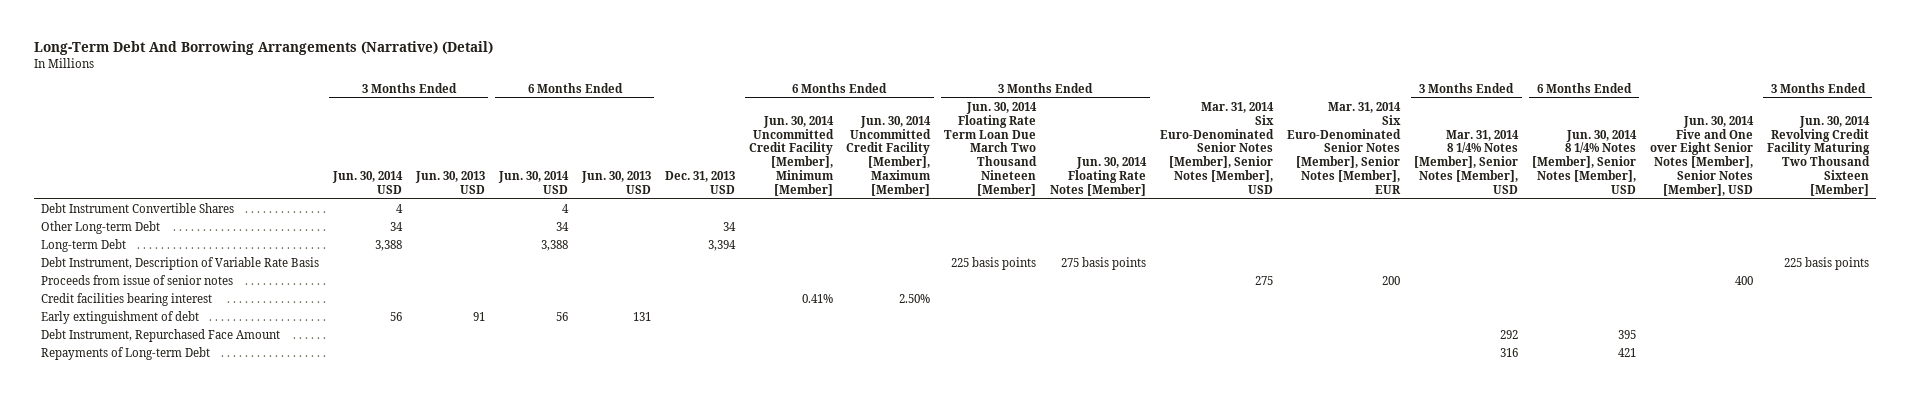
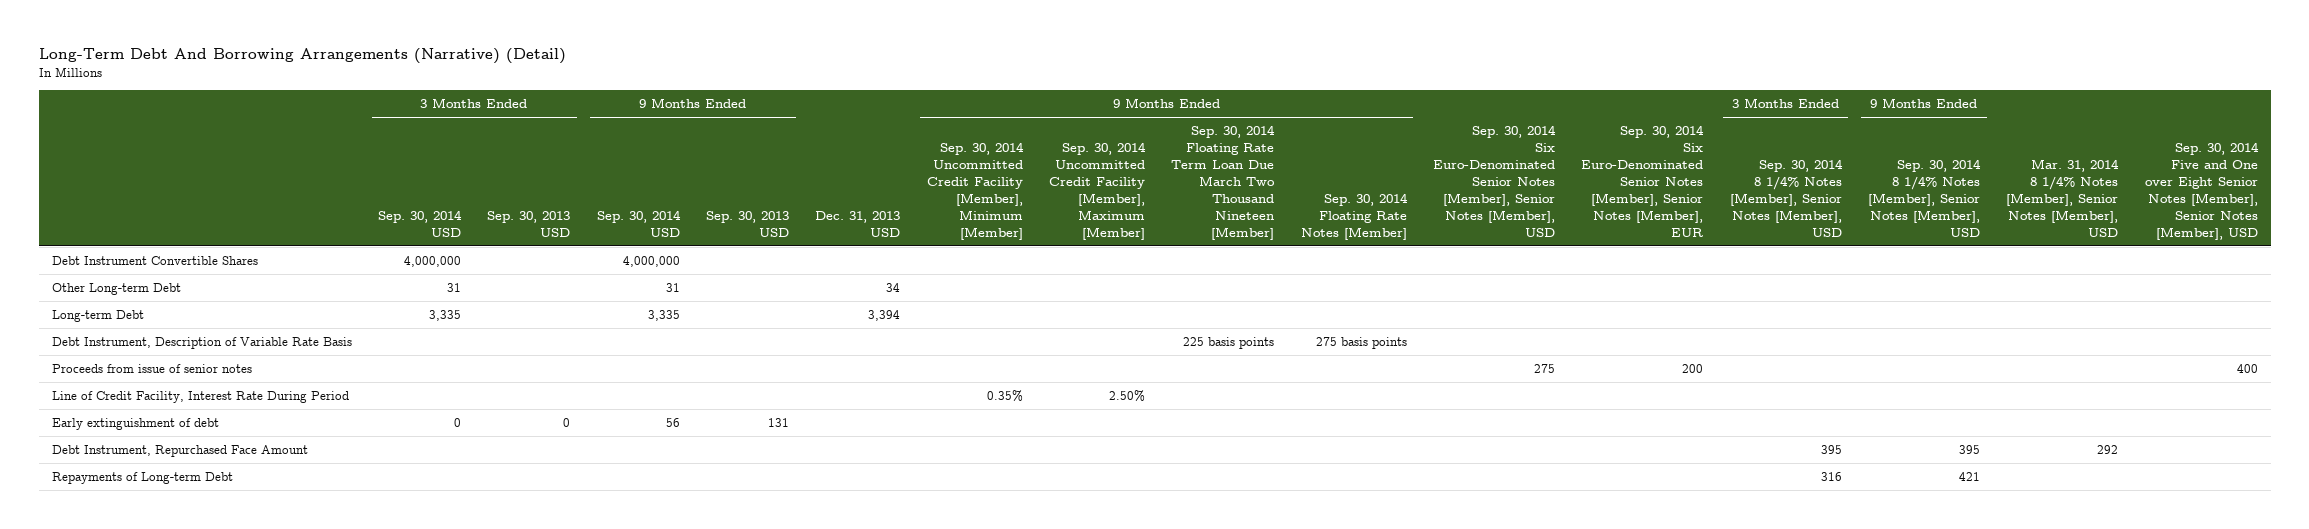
- | 3 Months Ended Jun. 30, 2014 USD | 3 Months Ended Jun. 30, 2013 USD | 6 Months Ended Jun. 30, 2014 USD | 6 Months Ended Jun. 30, 2013 USD | Dec. 31, 2013 USD | 6 Months Ended Jun. 30, 2014 Uncommitted Credit Facility [Member], Minimum [Member] | 6 Months Ended Jun. 30, 2014 Uncommitted Credit Facility [Member], Maximum [Member] | 3 Months Ended Jun. 30, 2014 Floating Rate Term Loan Due March Two Thousand Nineteen [Member] | 3 Months Ended Jun. 30, 2014 Floating Rate Notes [Member] | Mar. 31, 2014 Six Euro-Denominated Senior Notes [Member], Senior Notes [Member], USD | Mar. 31, 2014 Six Euro-Denominated Senior Notes [Member], Senior Notes [Member], EUR | 3 Months Ended Mar. 31, 2014 8 1/4% Notes [Member], Senior Notes [Member], USD | 6 Months Ended Jun. 30, 2014 8 1/4% Notes [Member], Senior Notes [Member], USD | Jun. 30, 2014 Five and One over Eight Senior Notes [Member], Senior Notes [Member], USD | 3 Months Ended Jun. 30, 2014 Revolving Credit Facility Maturing Two Thousand Sixteen [Member]
+ | 3 Months Ended Sep. 30, 2014 USD | 3 Months Ended Sep. 30, 2013 USD | 9 Months Ended Sep. 30, 2014 USD | 9 Months Ended Sep. 30, 2013 USD | Dec. 31, 2013 USD | 9 Months Ended Sep. 30, 2014 Uncommitted Credit Facility [Member], Minimum [Member] | 9 Months Ended Sep. 30, 2014 Uncommitted Credit Facility [Member], Maximum [Member] | 9 Months Ended Sep. 30, 2014 Floating Rate Term Loan Due March Two Thousand Nineteen [Member] | 9 Months Ended Sep. 30, 2014 Floating Rate Notes [Member] | Sep. 30, 2014 Six Euro-Denominated Senior Notes [Member], Senior Notes [Member], USD | Sep. 30, 2014 Six Euro-Denominated Senior Notes [Member], Senior Notes [Member], EUR | 3 Months Ended Sep. 30, 2014 8 1/4% Notes [Member], Senior Notes [Member], USD | 9 Months Ended Sep. 30, 2014 8 1/4% Notes [Member], Senior Notes [Member], USD | Mar. 31, 2014 8 1/4% Notes [Member], Senior Notes [Member], USD | Sep. 30, 2014 Five and One over Eight Senior Notes [Member], Senior Notes [Member], USD
- Credit facilities bearing interest | | | | | | 0.41% | 2.50% | | | | | | | |
+ Line of Credit Facility, Interest Rate During Period | | | | | | 0.35% | 2.50% | | | | | | | |

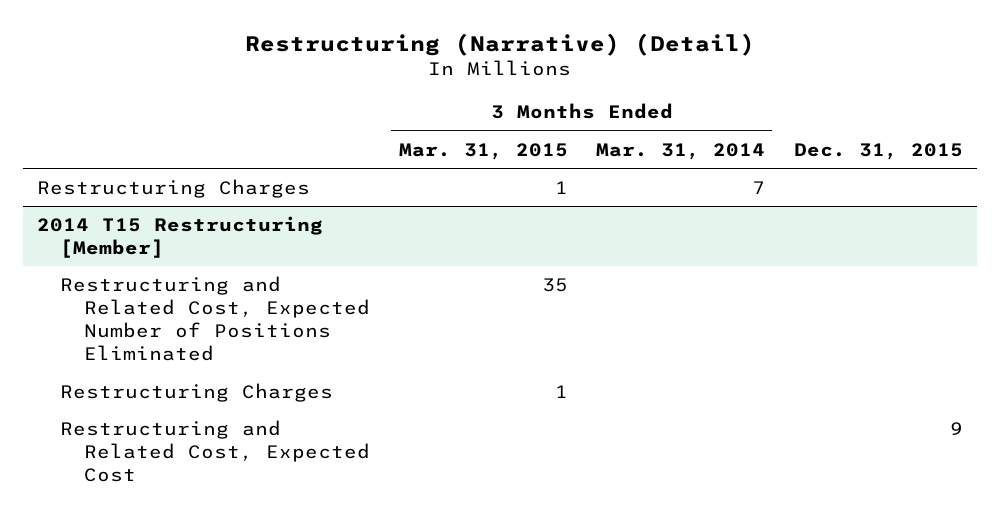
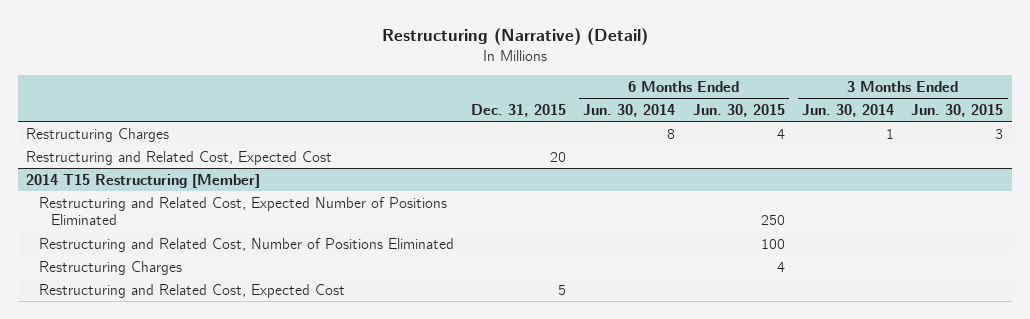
- | 3 Months Ended Mar. 31, 2015 | 3 Months Ended Mar. 31, 2014 | Dec. 31, 2015
+ | Dec. 31, 2015 | 6 Months Ended Jun. 30, 2014 | 6 Months Ended Jun. 30, 2015 | 3 Months Ended Jun. 30, 2014 | 3 Months Ended Jun. 30, 2015
+ Restructuring and Related Cost, Expected Cost | 20 | | | |
@ 2014 T15 Restructuring [Member]
+ Restructuring and Related Cost, Number of Positions Eliminated | | | 100 | |
- Restructuring and Related Cost, Expected Cost | | | 9
+ Restructuring and Related Cost, Expected Cost | 5 | | | |

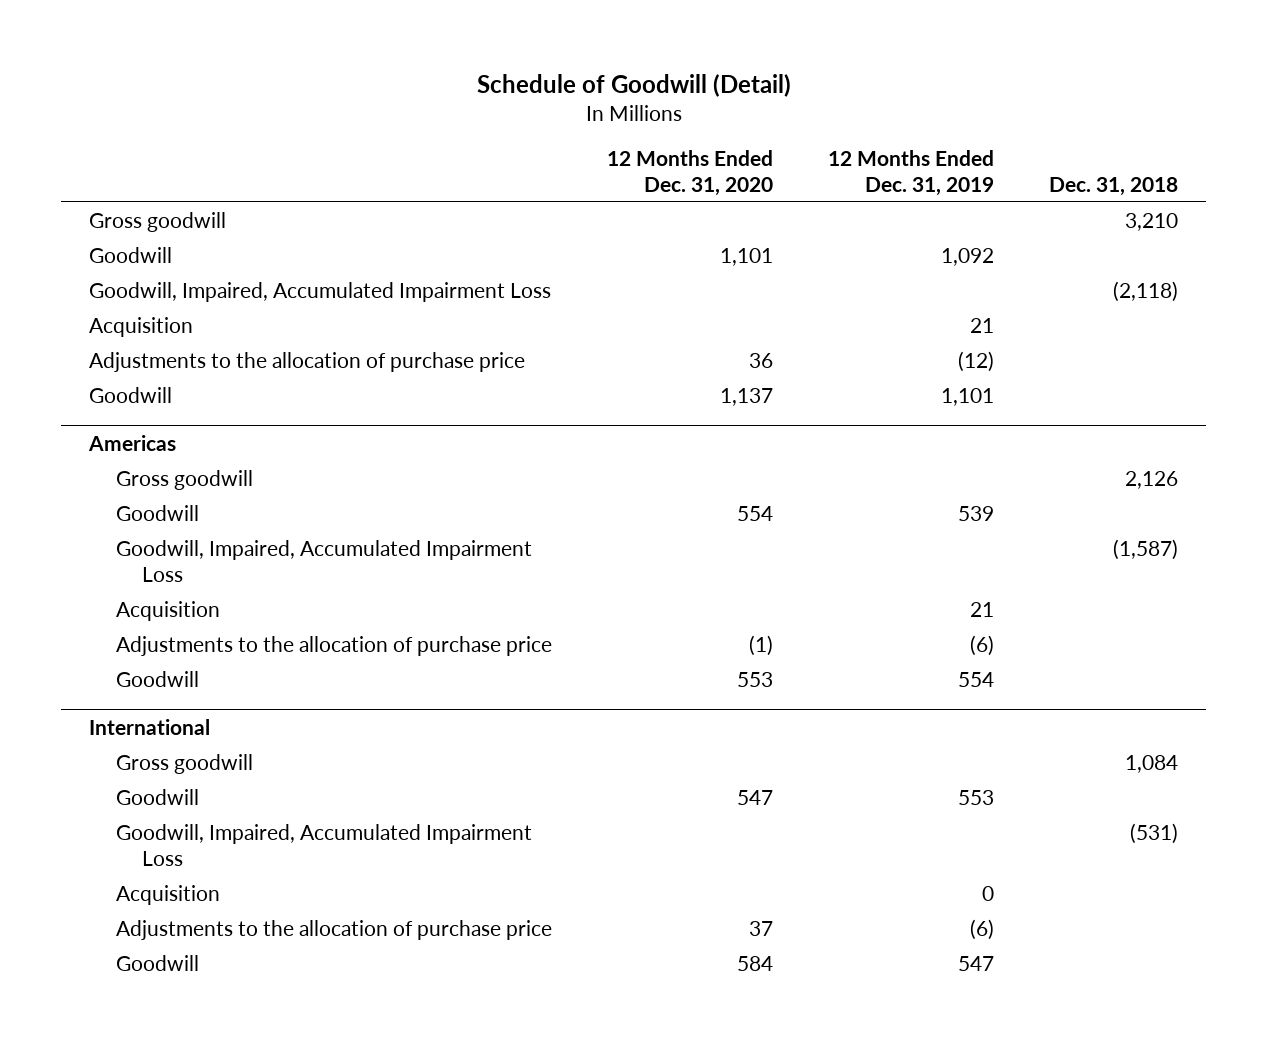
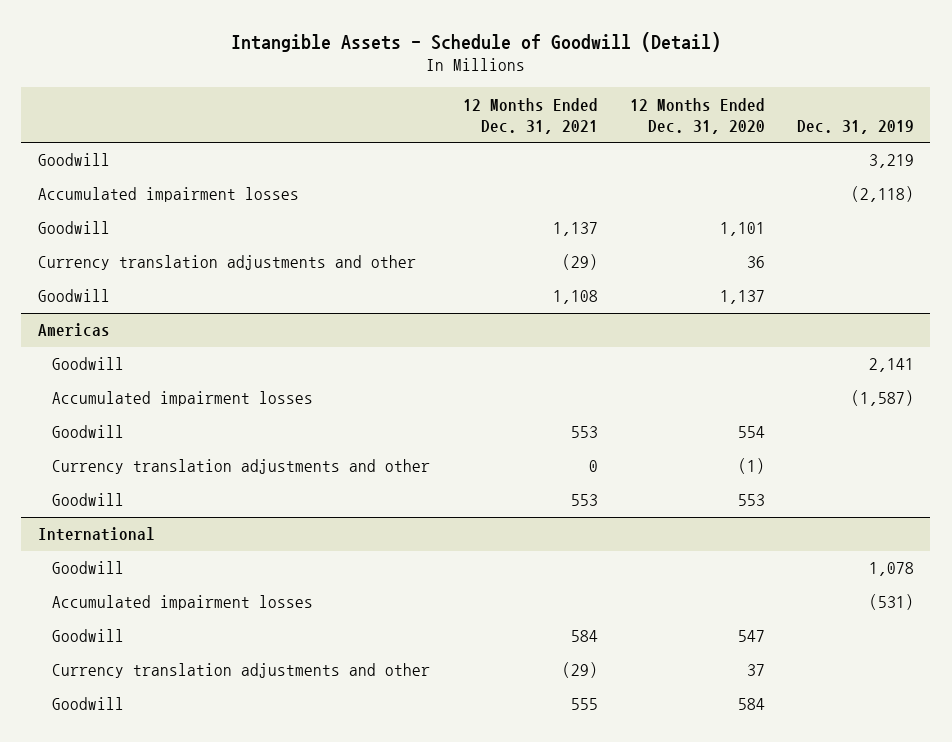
- Schedule of Goodwill (Detail)
+ Intangible Assets - Schedule of Goodwill (Detail)
- | 12 Months Ended Dec. 31, 2020 | 12 Months Ended Dec. 31, 2019 | Dec. 31, 2018
+ | 12 Months Ended Dec. 31, 2021 | 12 Months Ended Dec. 31, 2020 | Dec. 31, 2019
- Gross goodwill | | | 3,210
+ Goodwill | | | 3,219
+ Accumulated impairment losses | | | (2,118)
- Goodwill, Impaired, Accumulated Impairment Loss | | | (2,118)
- Acquisition | | 21 |
- Adjustments to the allocation of purchase price | 36 | (12) |
+ Currency translation adjustments and other | (29) | 36 |
@ Americas
- Gross goodwill | | | 2,126
+ Goodwill | | | 2,141
+ Accumulated impairment losses | | | (1,587)
- Goodwill, Impaired, Accumulated Impairment Loss | | | (1,587)
- Acquisition | | 21 |
- Adjustments to the allocation of purchase price | (1) | (6) |
+ Currency translation adjustments and other | 0 | (1) |
@ International
- Gross goodwill | | | 1,084
+ Goodwill | | | 1,078
+ Accumulated impairment losses | | | (531)
- Goodwill, Impaired, Accumulated Impairment Loss | | | (531)
- Acquisition | | 0 |
- Adjustments to the allocation of purchase price | 37 | (6) |
+ Currency translation adjustments and other | (29) | 37 |

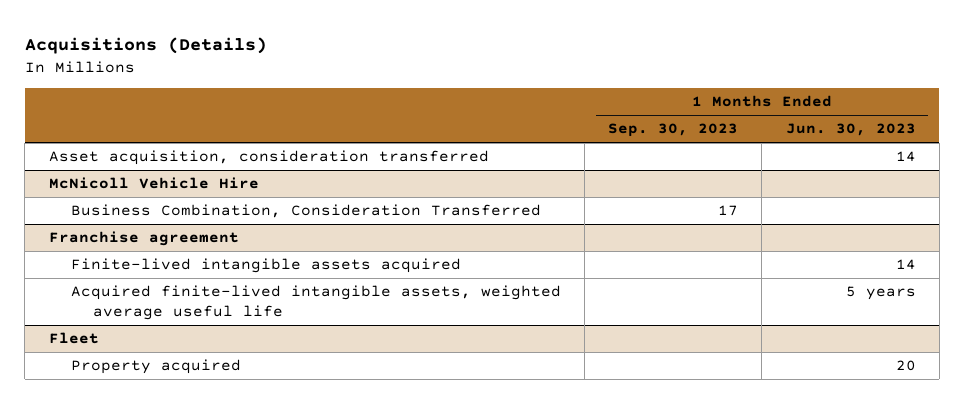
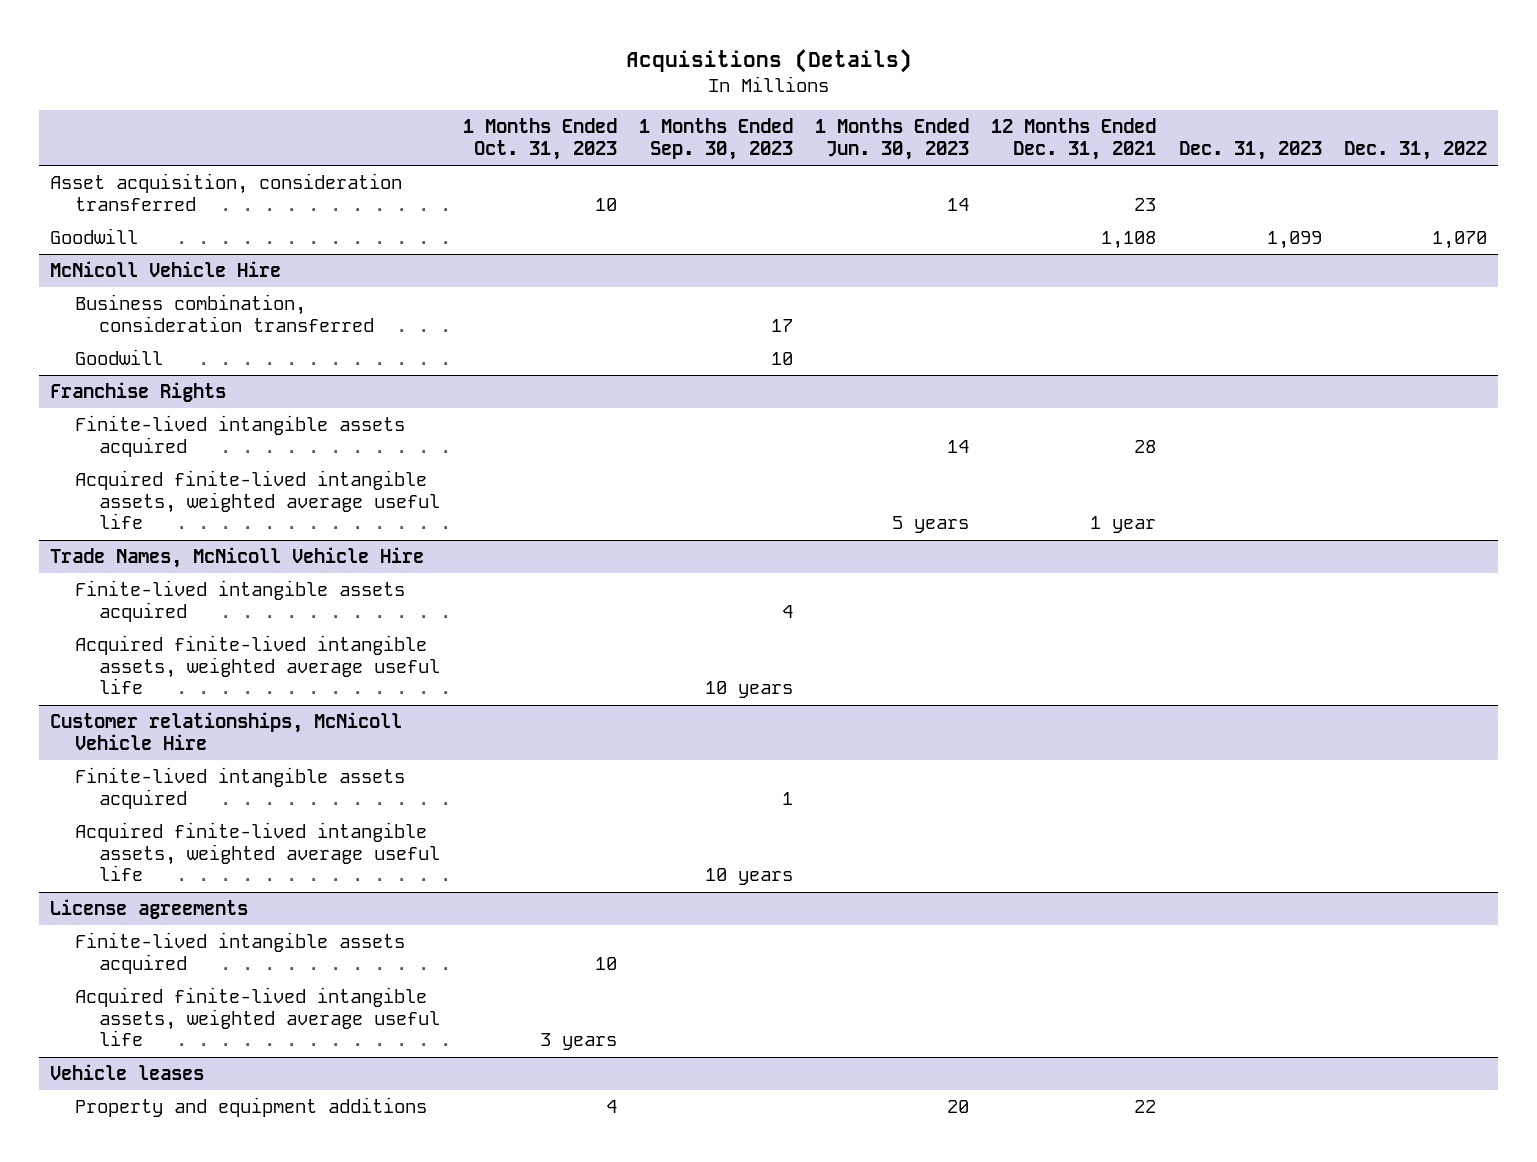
- | 1 Months Ended Sep. 30, 2023 | 1 Months Ended Jun. 30, 2023
+ | 1 Months Ended Oct. 31, 2023 | 1 Months Ended Sep. 30, 2023 | 1 Months Ended Jun. 30, 2023 | 12 Months Ended Dec. 31, 2021 | Dec. 31, 2023 | Dec. 31, 2022
+ Goodwill | | | | 1,108 | 1,099 | 1,070
@ McNicoll Vehicle Hire
- Business Combination, Consideration Transferred | 17 |
- Franchise agreement
@ McNicoll Vehicle Hire
+ Business combination, consideration transferred | | 17 | | | |
+ Goodwill | | 10 | | | |
+ Franchise Rights
- Fleet
- Property acquired | | 20
+ Trade Names, McNicoll Vehicle Hire
+ Finite-lived intangible assets acquired | | 4 | | | |
+ Acquired finite-lived intangible assets, weighted average useful life | | 10 years | | | |
+ Customer relationships, McNicoll Vehicle Hire
+ Finite-lived intangible assets acquired | | 1 | | | |
+ Acquired finite-lived intangible assets, weighted average useful life | | 10 years | | | |
+ License agreements
+ Finite-lived intangible assets acquired | 10 | | | | |
+ Acquired finite-lived intangible assets, weighted average useful life | 3 years | | | | |
+ Vehicle leases
+ Property and equipment additions | 4 | | 20 | 22 | |

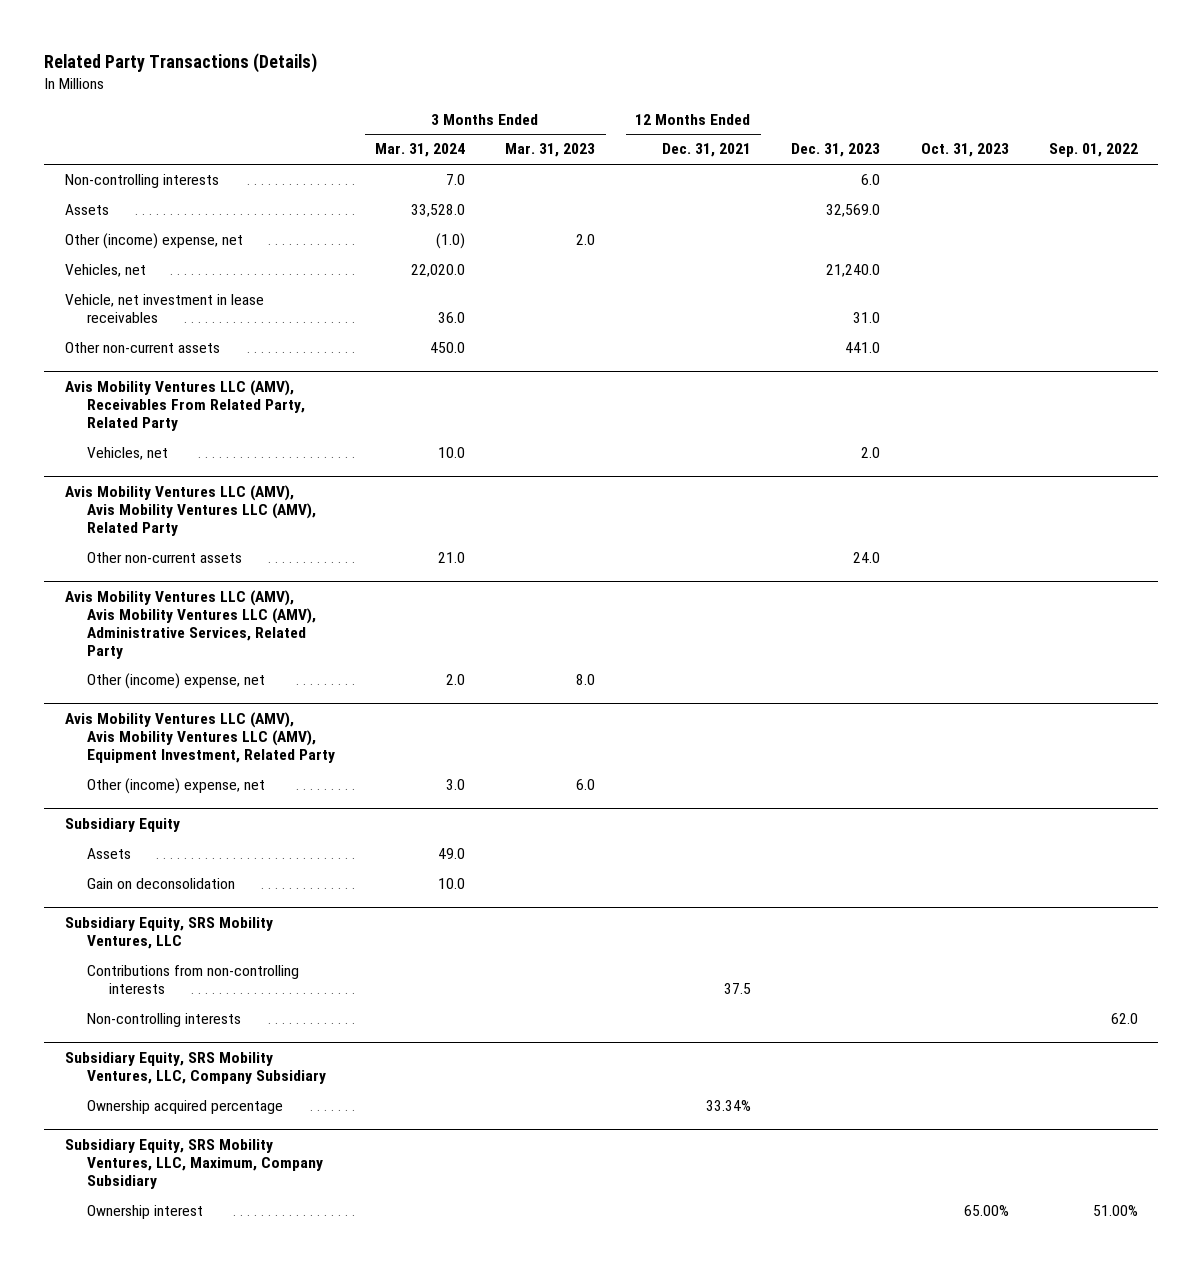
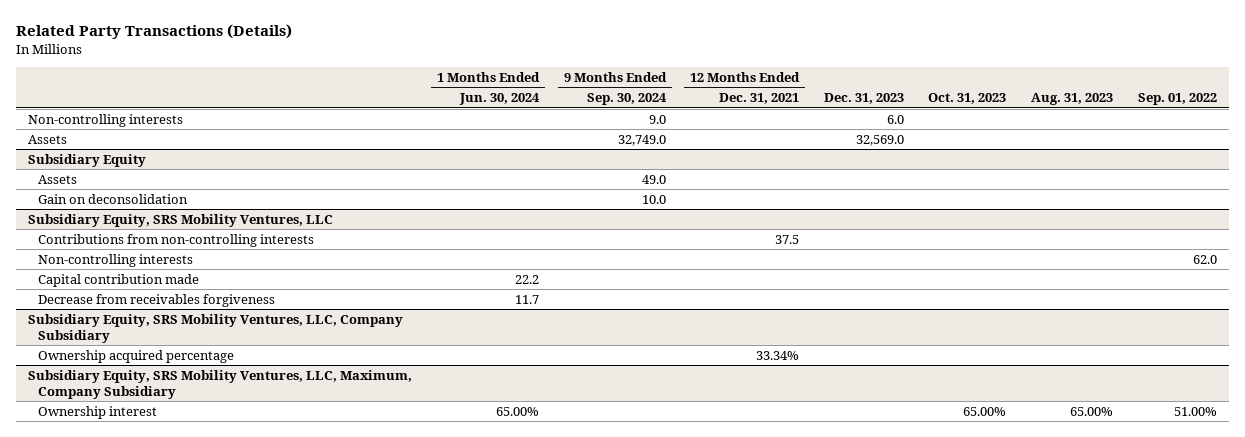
- | 3 Months Ended Mar. 31, 2024 | 3 Months Ended Mar. 31, 2023 | 12 Months Ended Dec. 31, 2021 | Dec. 31, 2023 | Oct. 31, 2023 | Sep. 01, 2022
+ | 1 Months Ended Jun. 30, 2024 | 9 Months Ended Sep. 30, 2024 | 12 Months Ended Dec. 31, 2021 | Dec. 31, 2023 | Oct. 31, 2023 | Aug. 31, 2023 | Sep. 01, 2022
- Other (income) expense, net | (1.0) | 2.0 | | | |
- Vehicles, net | 22,020.0 | | | 21,240.0 | |
- Vehicle, net investment in lease receivables | 36.0 | | | 31.0 | |
- Other non-current assets | 450.0 | | | 441.0 | |
- Avis Mobility Ventures LLC (AMV), Receivables From Related Party, Related Party
- Vehicles, net | 10.0 | | | 2.0 | |
- Avis Mobility Ventures LLC (AMV), Avis Mobility Ventures LLC (AMV), Related Party
- Other non-current assets | 21.0 | | | 24.0 | |
- Avis Mobility Ventures LLC (AMV), Avis Mobility Ventures LLC (AMV), Administrative Services, Related Party
- Other (income) expense, net | 2.0 | 8.0 | | | |
- Avis Mobility Ventures LLC (AMV), Avis Mobility Ventures LLC (AMV), Equipment Investment, Related Party
- Other (income) expense, net | 3.0 | 6.0 | | | |
@ Subsidiary Equity, SRS Mobility Ventures, LLC
+ Capital contribution made | 22.2 | | | | | |
+ Decrease from receivables forgiveness | 11.7 | | | | | |

